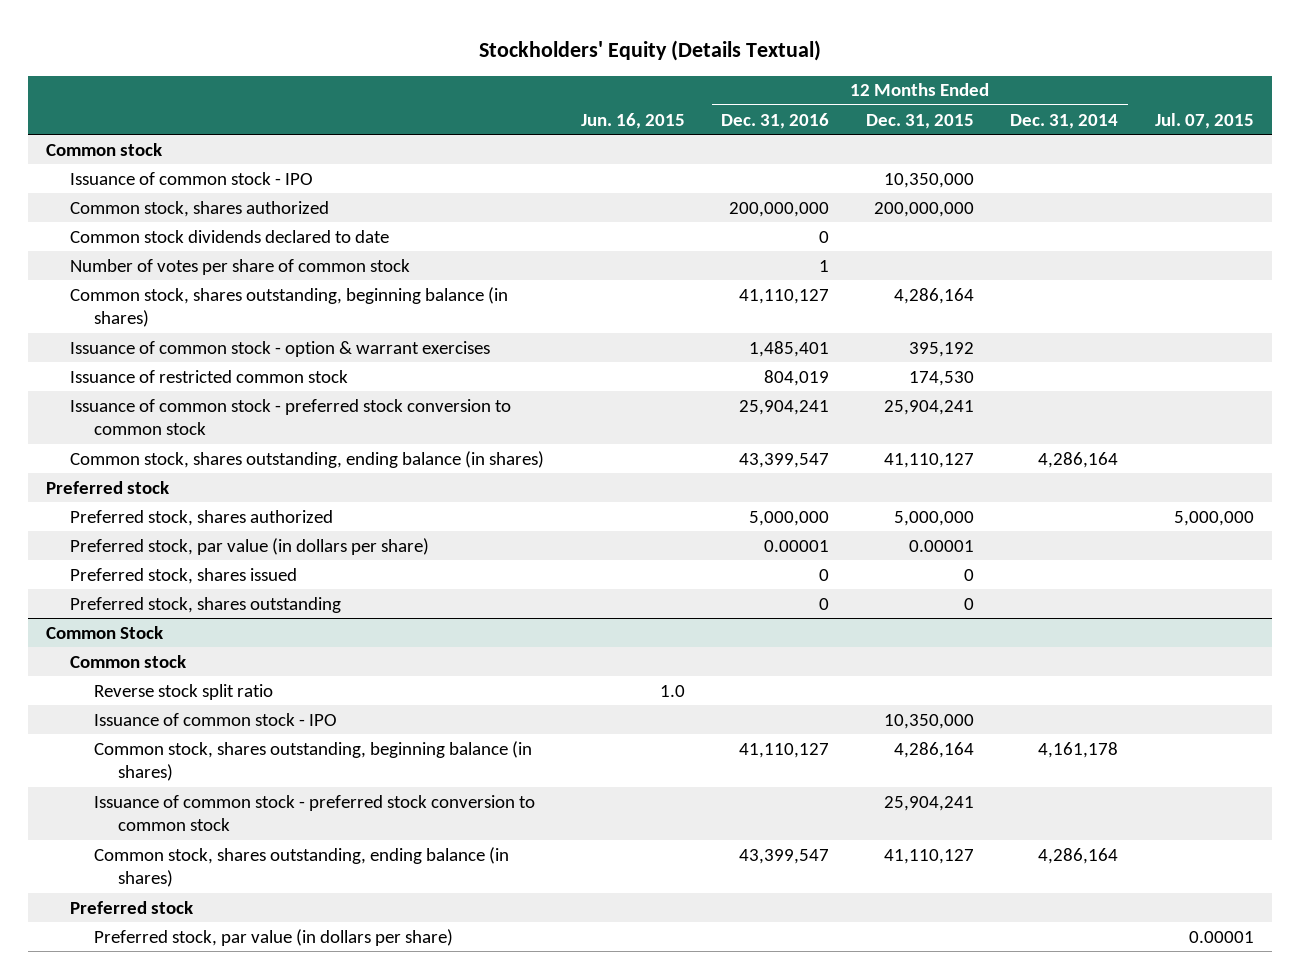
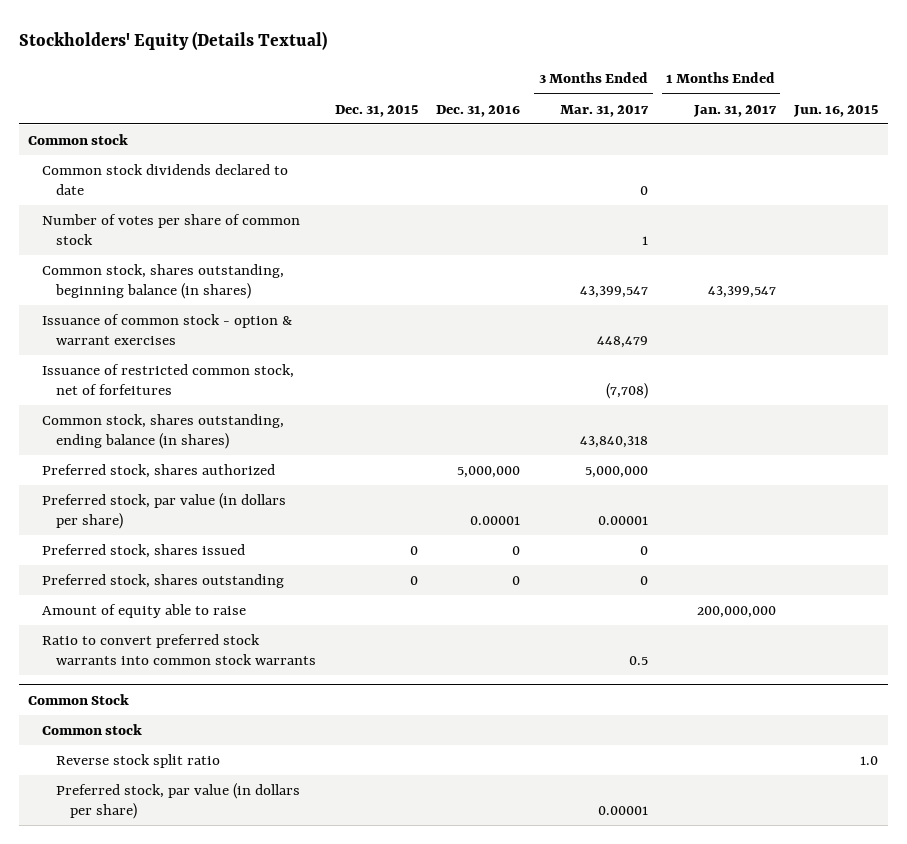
- | Jun. 16, 2015 | 12 Months Ended Dec. 31, 2016 | 12 Months Ended Dec. 31, 2015 | 12 Months Ended Dec. 31, 2014 | Jul. 07, 2015
+ | Dec. 31, 2015 | Dec. 31, 2016 | 3 Months Ended Mar. 31, 2017 | 1 Months Ended Jan. 31, 2017 | Jun. 16, 2015
- Issuance of common stock - IPO | | | 10,350,000 | |
- Common stock, shares authorized | | 200,000,000 | 200,000,000 | |
- Issuance of restricted common stock | | 804,019 | 174,530 | |
- Issuance of common stock - preferred stock conversion to common stock | | 25,904,241 | 25,904,241 | |
+ Issuance of restricted common stock, net of forfeitures | | | (7,708) | |
- Preferred stock
+ Amount of equity able to raise | | | | 200,000,000 |
+ Ratio to convert preferred stock warrants into common stock warrants | | | 0.5 | |
@ Common Stock
- Issuance of common stock - IPO | | | 10,350,000 | |
- Common stock, shares outstanding, beginning balance (in shares) | | 41,110,127 | 4,286,164 | 4,161,178 |
- Issuance of common stock - preferred stock conversion to common stock | | | 25,904,241 | |
- Common stock, shares outstanding, ending balance (in shares) | | 43,399,547 | 41,110,127 | 4,286,164 |
- Preferred stock

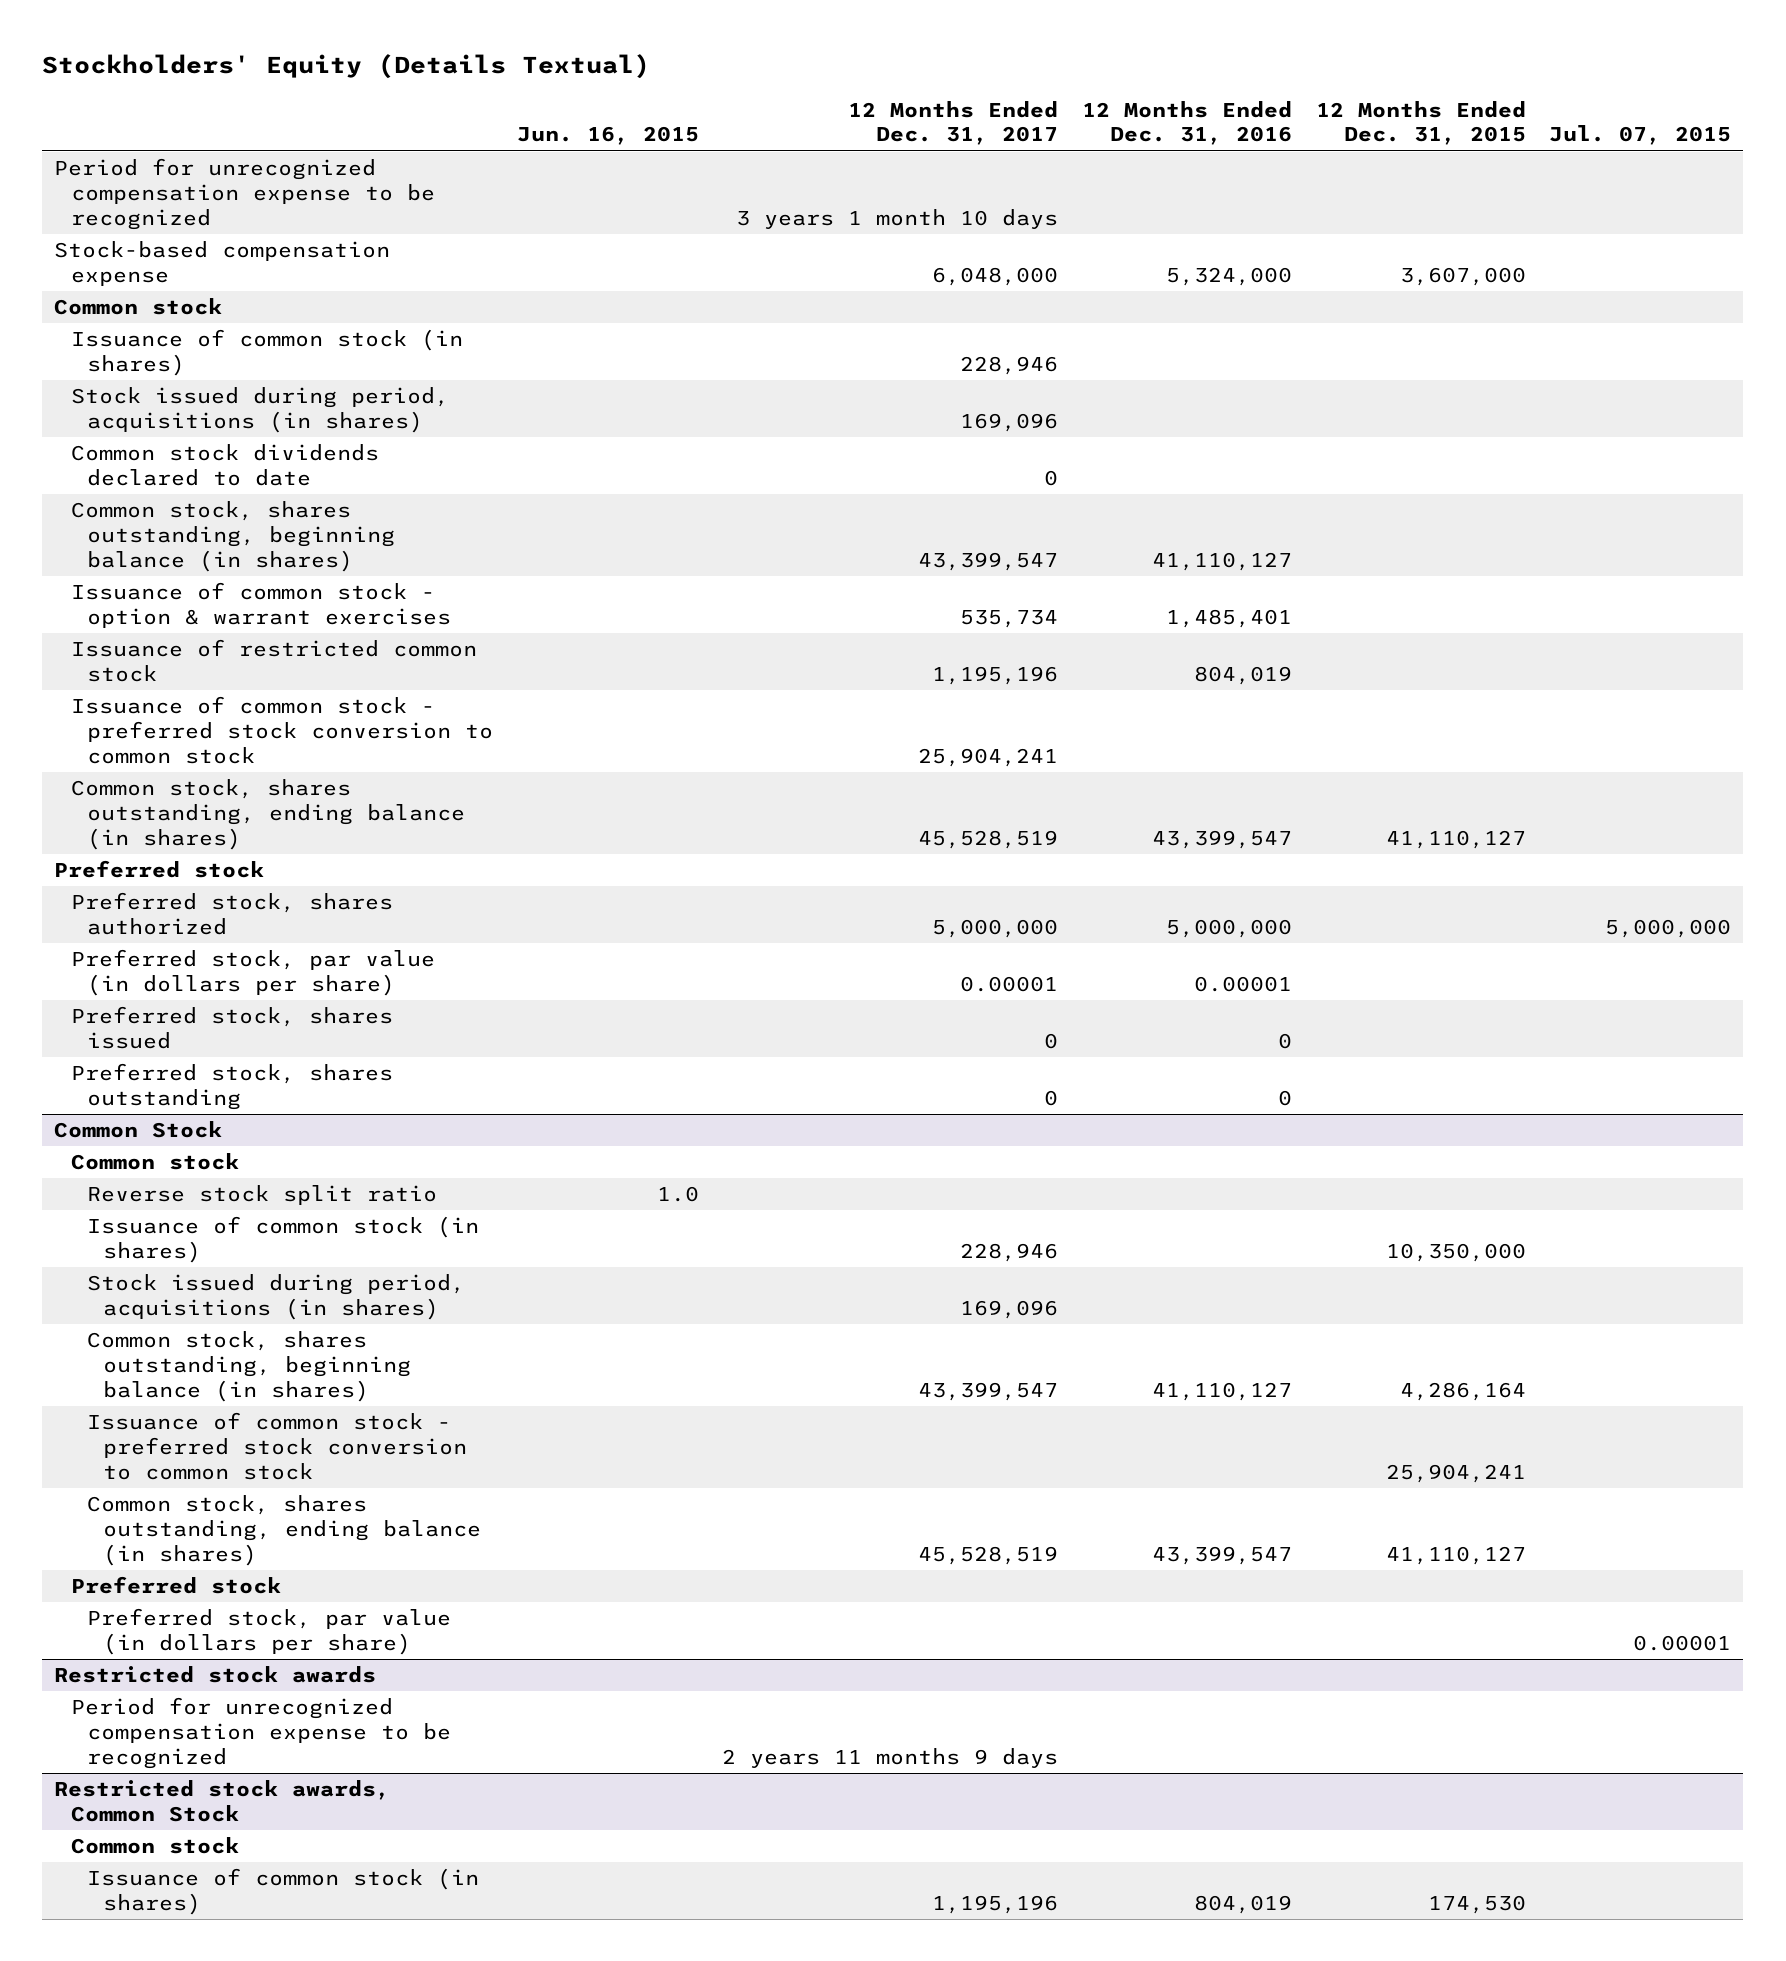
- | Dec. 31, 2015 | Dec. 31, 2016 | 3 Months Ended Mar. 31, 2017 | 1 Months Ended Jan. 31, 2017 | Jun. 16, 2015
+ | Jun. 16, 2015 | 12 Months Ended Dec. 31, 2017 | 12 Months Ended Dec. 31, 2016 | 12 Months Ended Dec. 31, 2015 | Jul. 07, 2015
+ Period for unrecognized compensation expense to be recognized | | 3 years 1 month 10 days | | |
+ Stock-based compensation expense | | 6,048,000 | 5,324,000 | 3,607,000 |
+ Issuance of common stock (in shares) | | 228,946 | | |
+ Stock issued during period, acquisitions (in shares) | | 169,096 | | |
- Number of votes per share of common stock | | | 1 | |
- Issuance of restricted common stock, net of forfeitures | | | (7,708) | |
+ Issuance of restricted common stock | | 1,195,196 | 804,019 | |
+ Issuance of common stock - preferred stock conversion to common stock | | 25,904,241 | | |
+ Preferred stock
- Amount of equity able to raise | | | | 200,000,000 |
- Ratio to convert preferred stock warrants into common stock warrants | | | 0.5 | |
@ Common Stock
+ Issuance of common stock (in shares) | | 228,946 | | 10,350,000 |
+ Stock issued during period, acquisitions (in shares) | | 169,096 | | |
+ Common stock, shares outstanding, beginning balance (in shares) | | 43,399,547 | 41,110,127 | 4,286,164 |
+ Issuance of common stock - preferred stock conversion to common stock | | | | 25,904,241 |
+ Common stock, shares outstanding, ending balance (in shares) | | 45,528,519 | 43,399,547 | 41,110,127 |
+ Preferred stock
+ Restricted stock awards
+ Period for unrecognized compensation expense to be recognized | | 2 years 11 months 9 days | | |
+ Restricted stock awards, Common Stock
+ Common stock
+ Issuance of common stock (in shares) | | 1,195,196 | 804,019 | 174,530 |

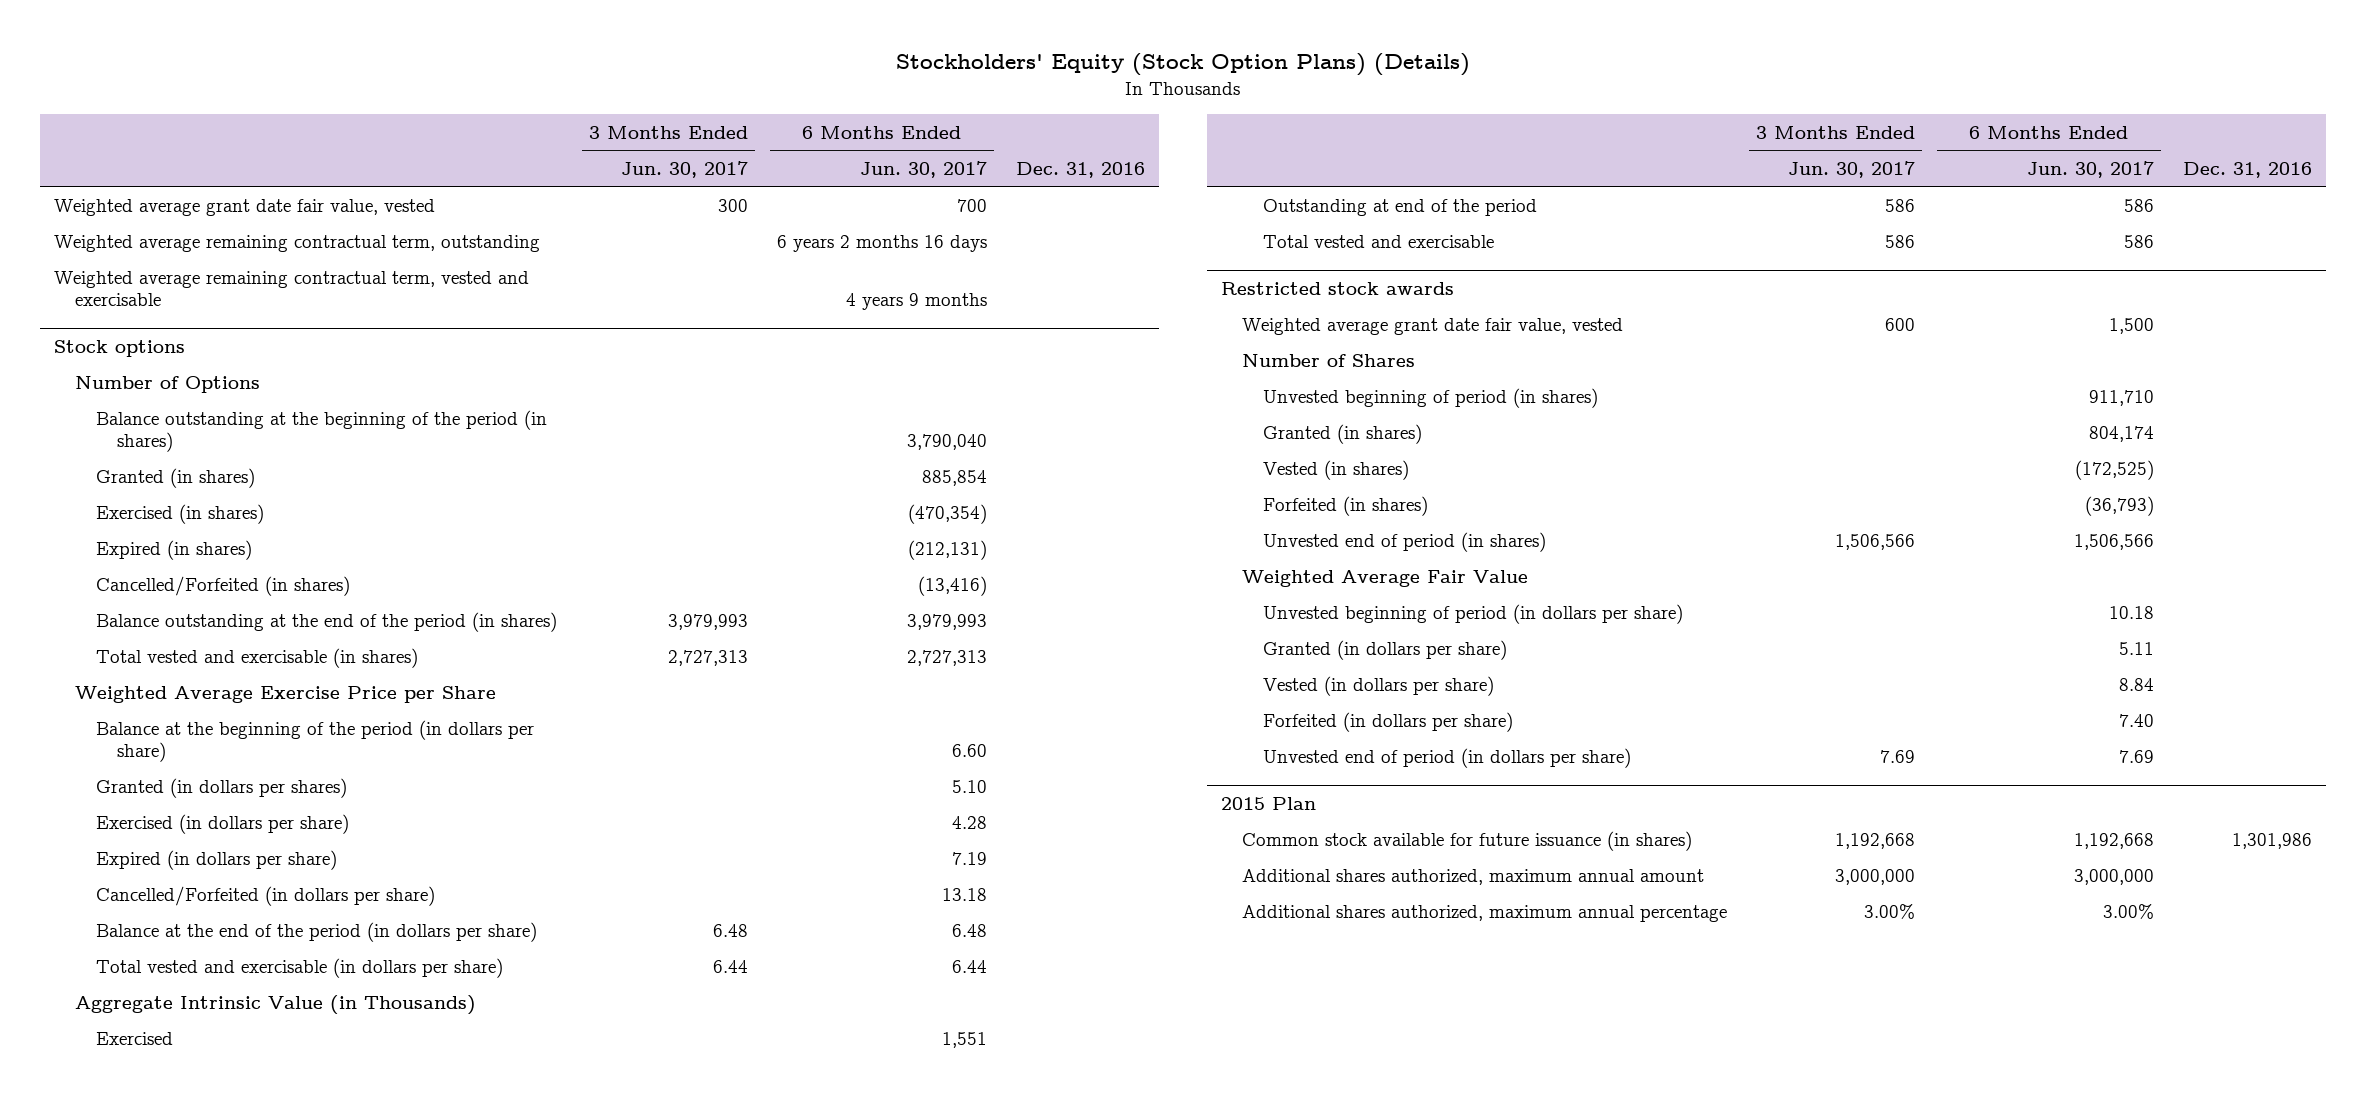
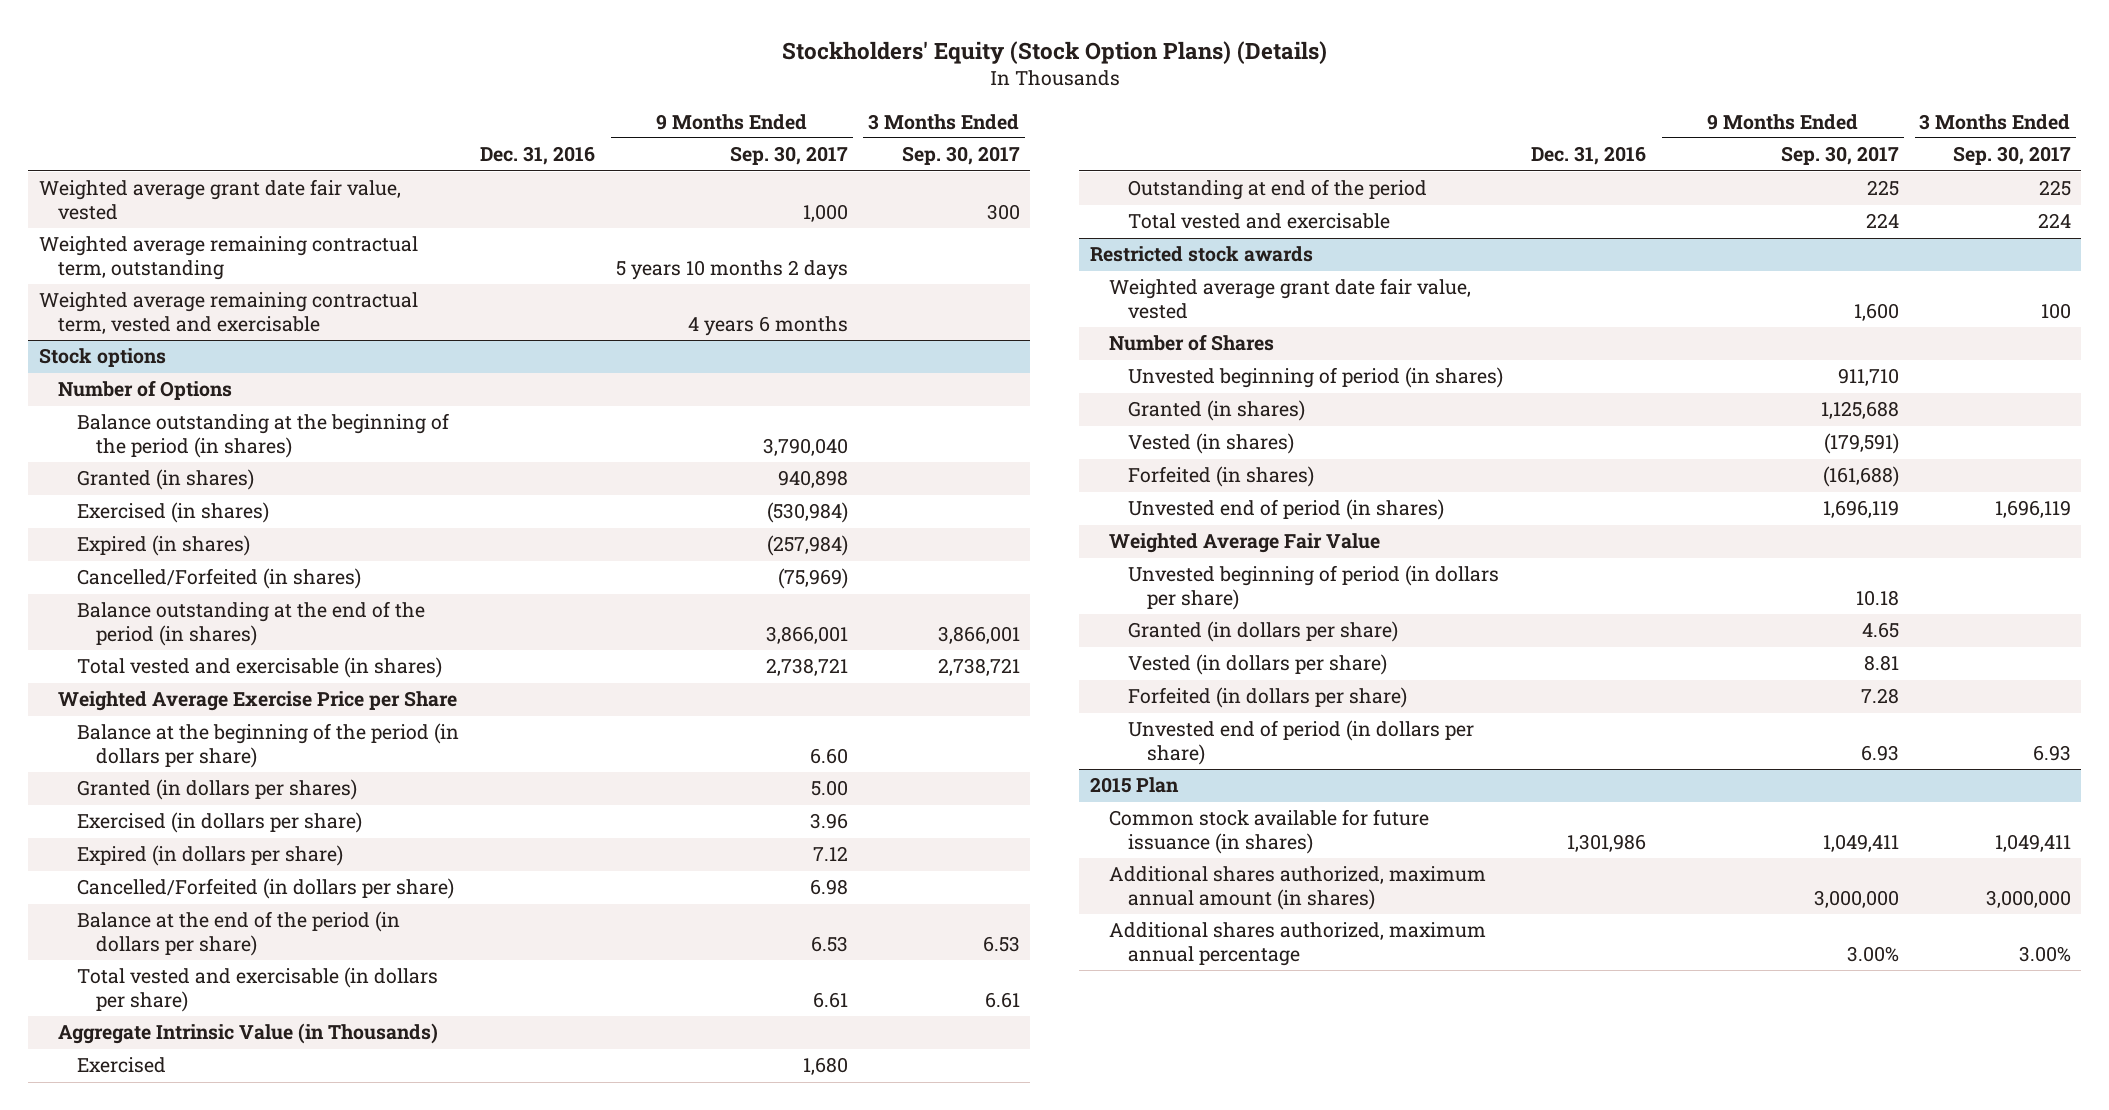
- | 3 Months Ended Jun. 30, 2017 | 6 Months Ended Jun. 30, 2017 | Dec. 31, 2016
+ | Dec. 31, 2016 | 9 Months Ended Sep. 30, 2017 | 3 Months Ended Sep. 30, 2017
@ 2015 Plan
- Additional shares authorized, maximum annual amount | 3,000,000 | 3,000,000 |
+ Additional shares authorized, maximum annual amount (in shares) | | 3,000,000 | 3,000,000

